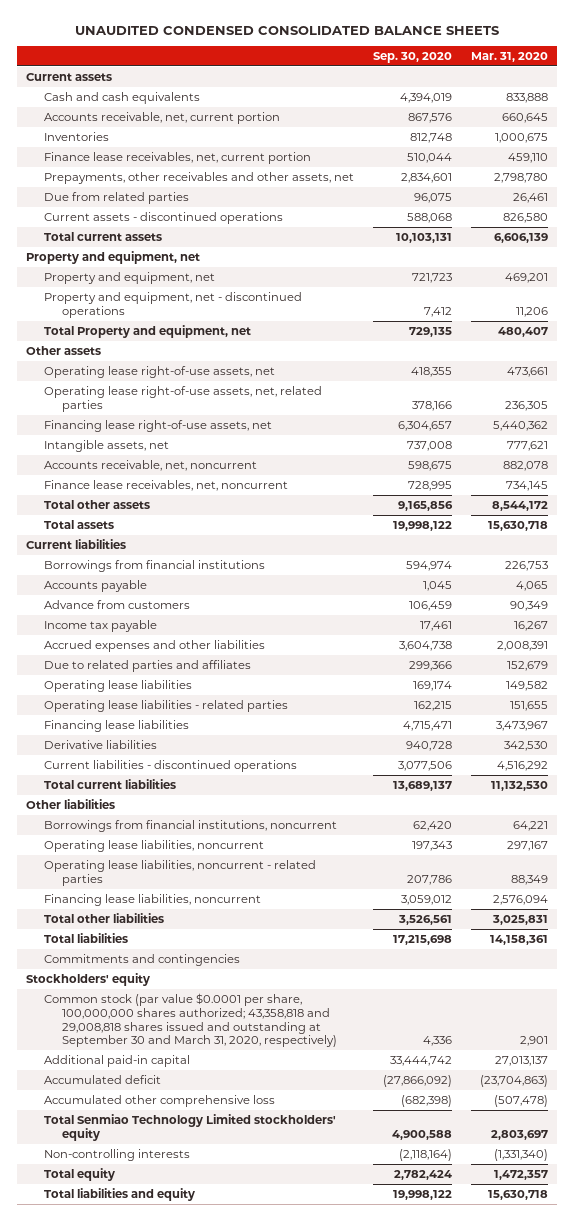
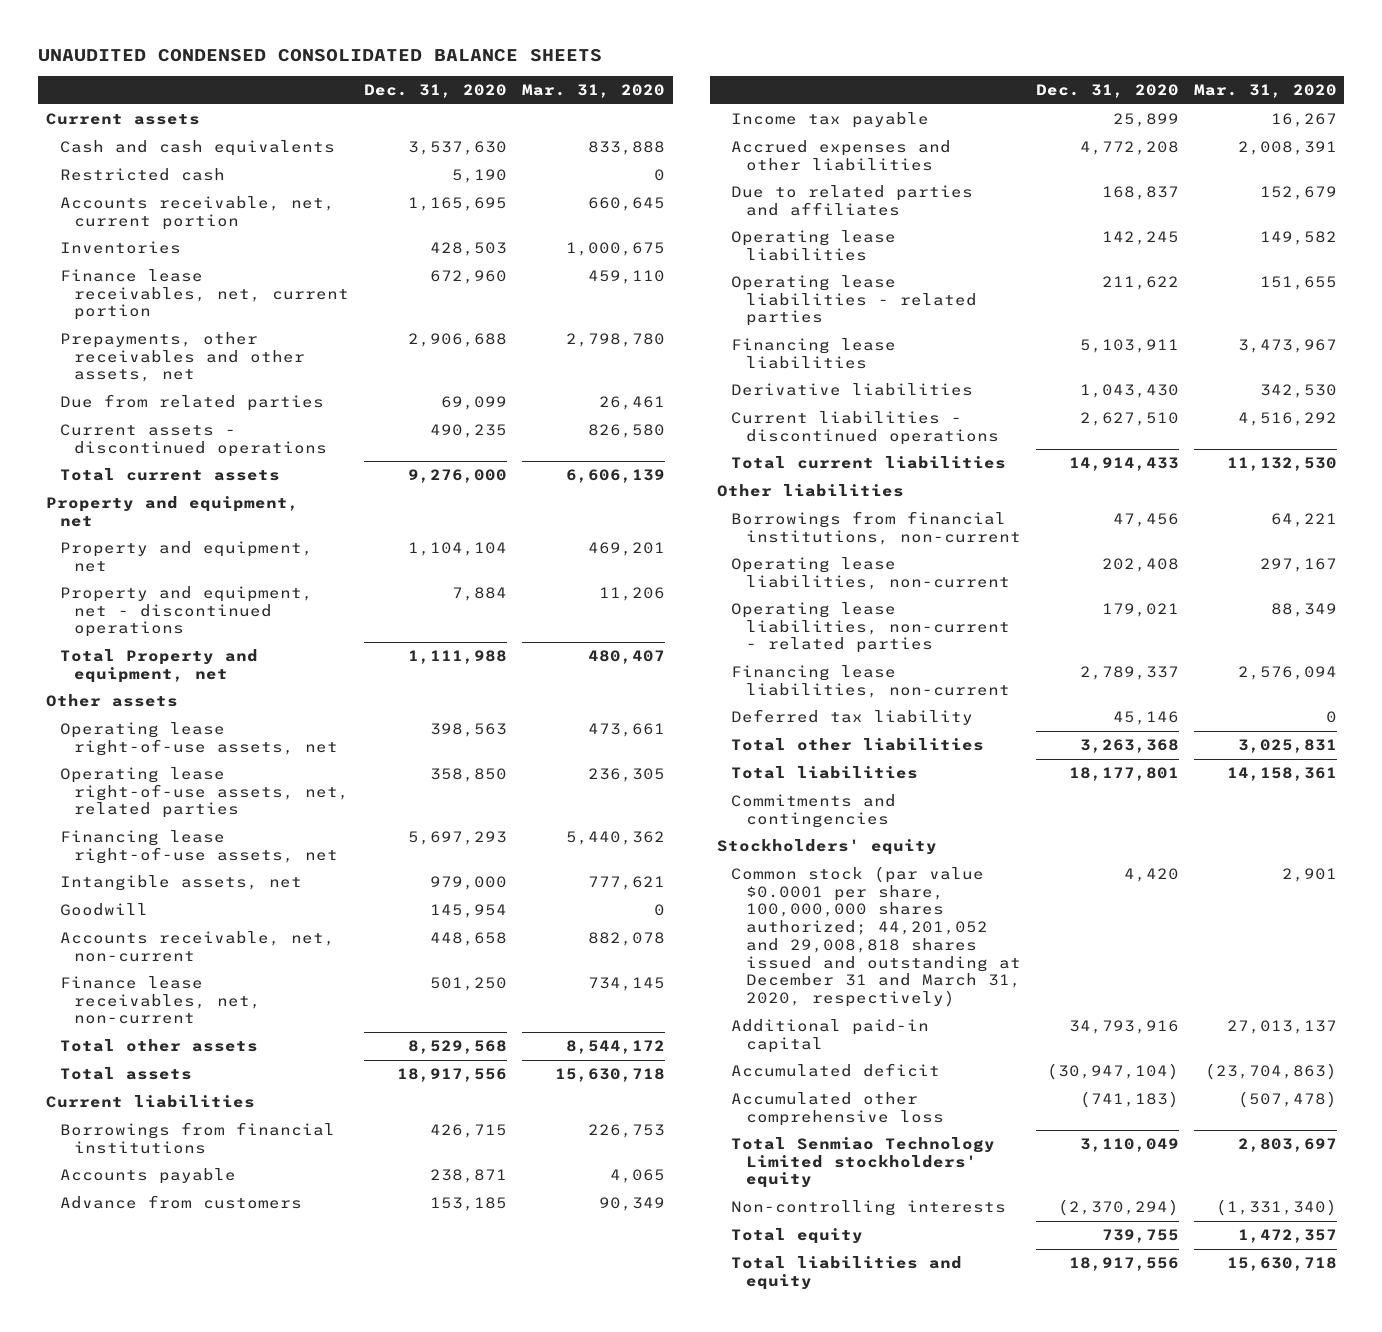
- | Sep. 30, 2020 | Mar. 31, 2020
+ | Dec. 31, 2020 | Mar. 31, 2020
+ Restricted cash | 5,190 | 0
- Accounts receivable, net, noncurrent | 598,675 | 882,078
- Finance lease receivables, net, noncurrent | 728,995 | 734,145
+ Goodwill | 145,954 | 0
+ Accounts receivable, net, non-current | 448,658 | 882,078
+ Finance lease receivables, net, non-current | 501,250 | 734,145
- Borrowings from financial institutions, noncurrent | 62,420 | 64,221
- Operating lease liabilities, noncurrent | 197,343 | 297,167
- Operating lease liabilities, noncurrent - related parties | 207,786 | 88,349
- Financing lease liabilities, noncurrent | 3,059,012 | 2,576,094
+ Borrowings from financial institutions, non-current | 47,456 | 64,221
+ Operating lease liabilities, non-current | 202,408 | 297,167
+ Operating lease liabilities, non-current - related parties | 179,021 | 88,349
+ Financing lease liabilities, non-current | 2,789,337 | 2,576,094
+ Deferred tax liability | 45,146 | 0
- Common stock (par value $0.0001 per share, 100,000,000 shares authorized; 43,358,818 and 29,008,818 shares issued and outstanding at September 30 and March 31, 2020, respectively) | 4,336 | 2,901
+ Common stock (par value $0.0001 per share, 100,000,000 shares authorized; 44,201,052 and 29,008,818 shares issued and outstanding at December 31 and March 31, 2020, respectively) | 4,420 | 2,901

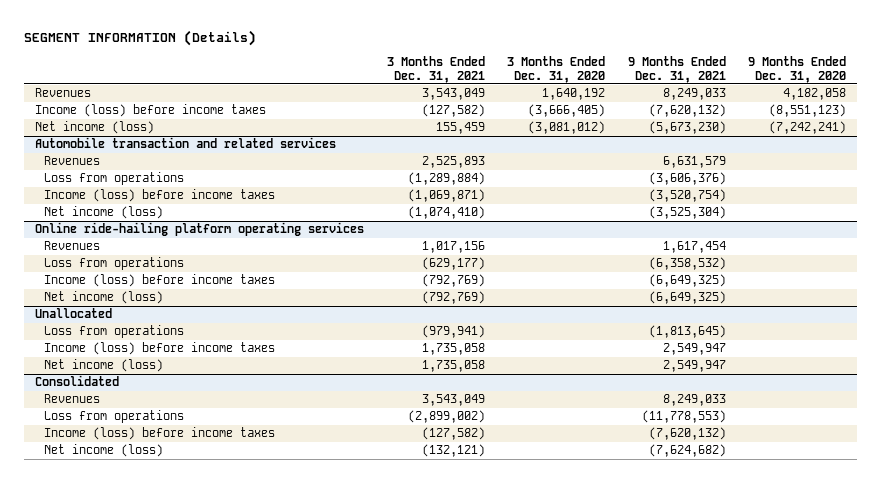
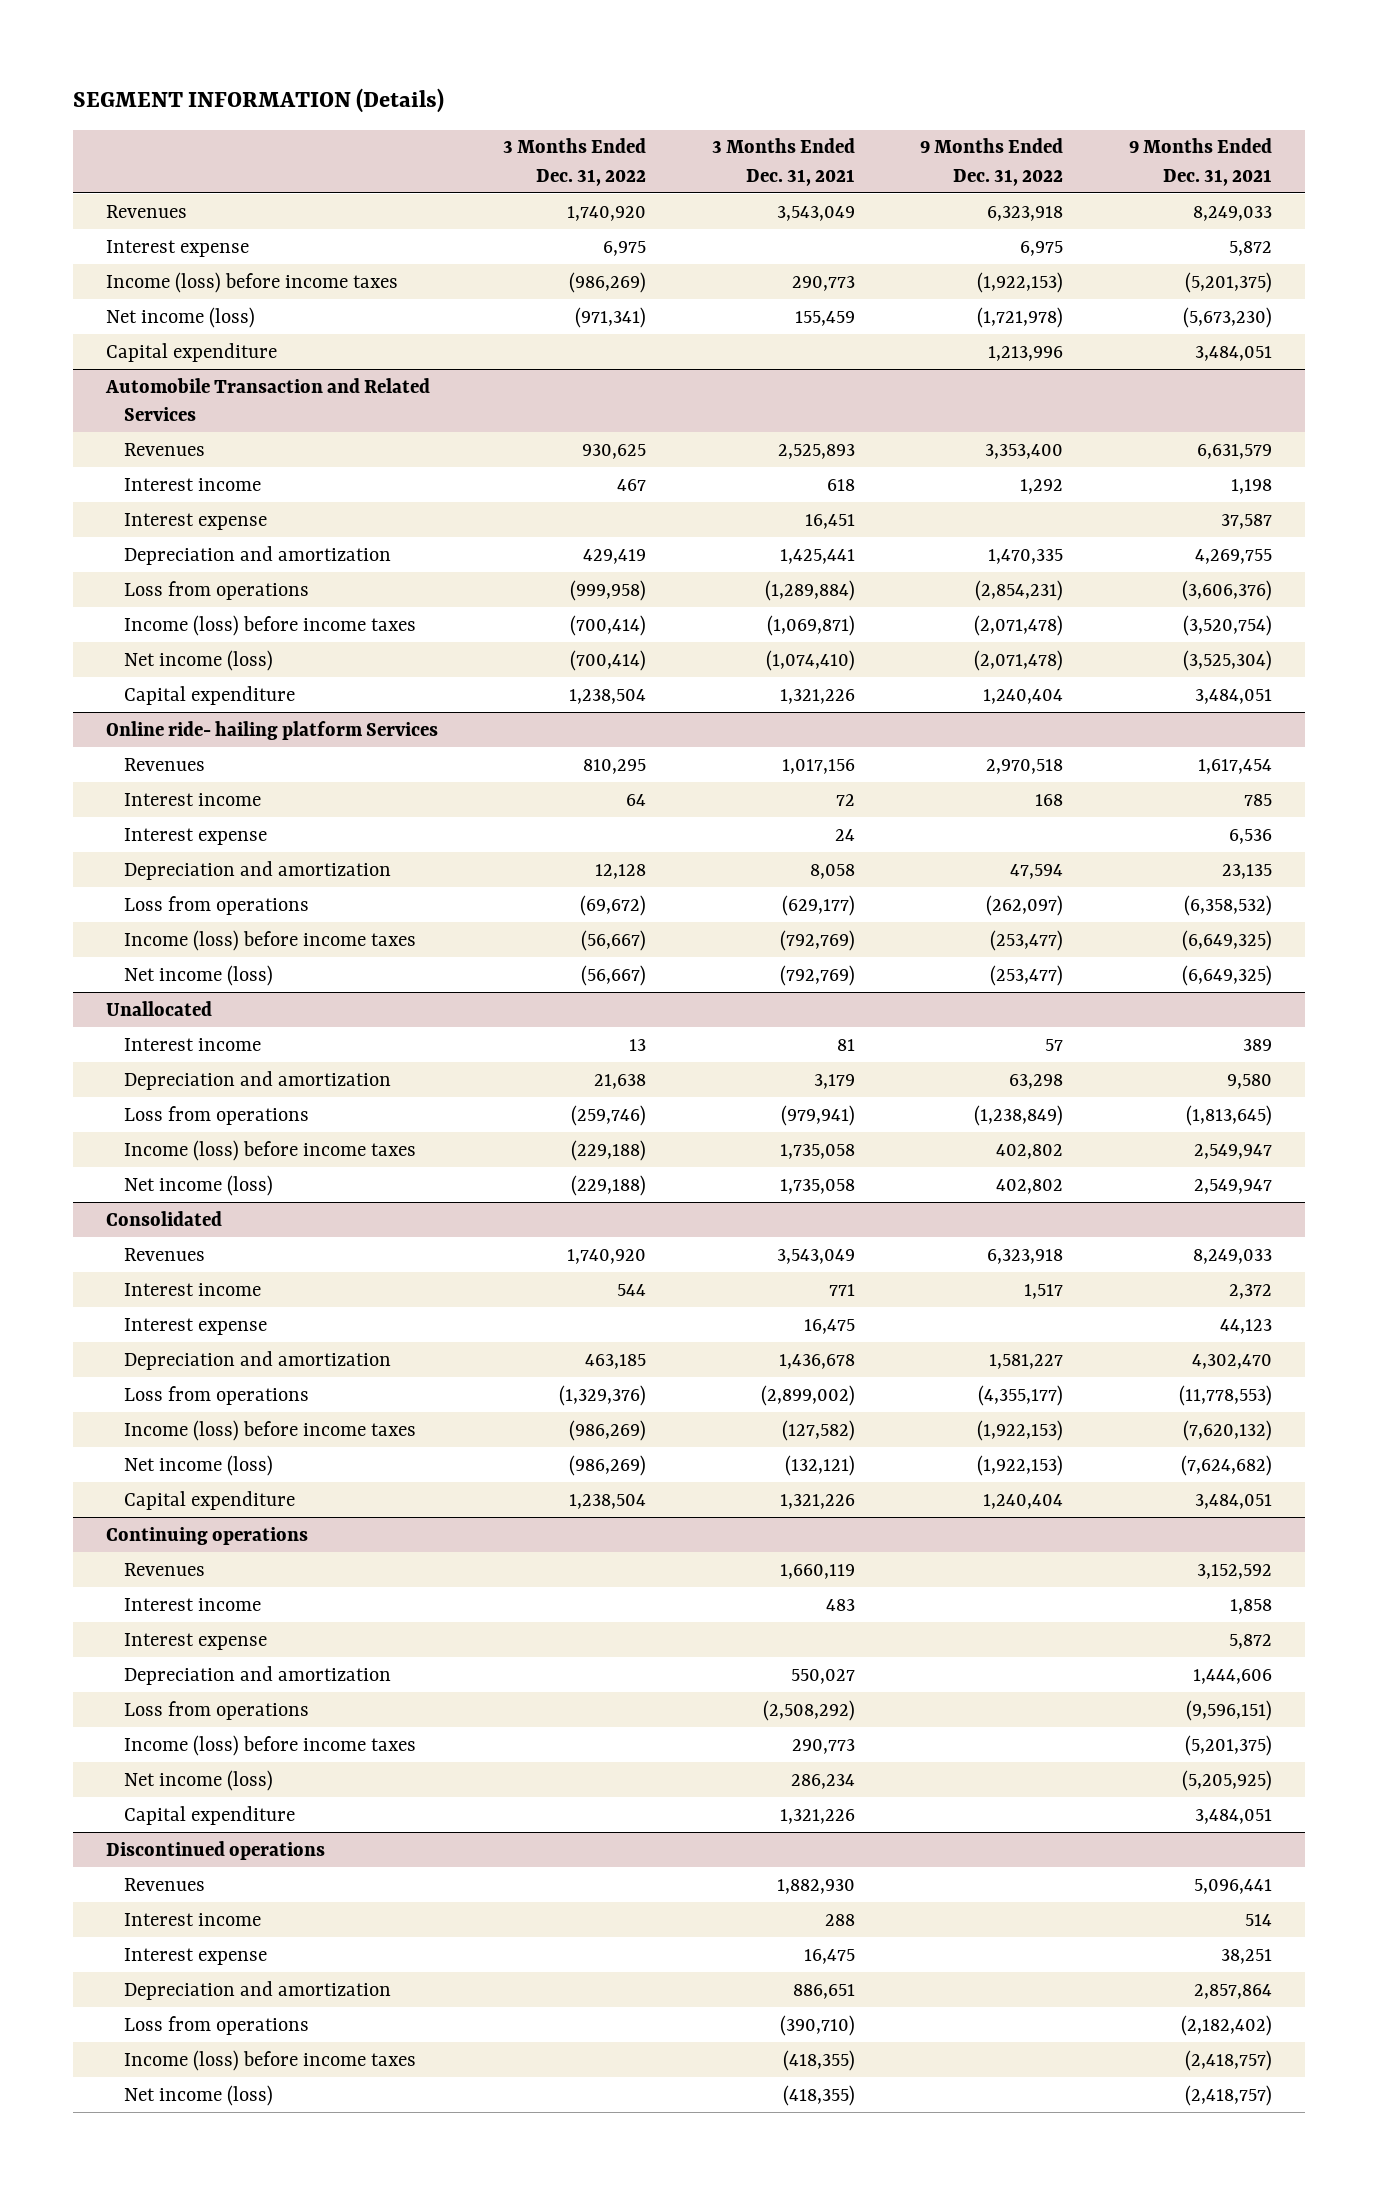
- | 3 Months Ended Dec. 31, 2021 | 3 Months Ended Dec. 31, 2020 | 9 Months Ended Dec. 31, 2021 | 9 Months Ended Dec. 31, 2020
+ | 3 Months Ended Dec. 31, 2022 | 3 Months Ended Dec. 31, 2021 | 9 Months Ended Dec. 31, 2022 | 9 Months Ended Dec. 31, 2021
- Income (loss) before income taxes | (127,582) | (3,666,405) | (7,620,132) | (8,551,123)
+ Interest expense | 6,975 | | 6,975 | 5,872
+ Income (loss) before income taxes | (986,269) | 290,773 | (1,922,153) | (5,201,375)
- Automobile transaction and related services
+ Capital expenditure | | | 1,213,996 | 3,484,051
+ Automobile Transaction and Related Services
+ Interest income | 467 | 618 | 1,292 | 1,198
+ Interest expense | | 16,451 | | 37,587
+ Depreciation and amortization | 429,419 | 1,425,441 | 1,470,335 | 4,269,755
- Online ride-hailing platform operating services
+ Capital expenditure | 1,238,504 | 1,321,226 | 1,240,404 | 3,484,051
+ Online ride- hailing platform Services
+ Interest income | 64 | 72 | 168 | 785
+ Interest expense | | 24 | | 6,536
+ Depreciation and amortization | 12,128 | 8,058 | 47,594 | 23,135
@ Unallocated
+ Interest income | 13 | 81 | 57 | 389
+ Depreciation and amortization | 21,638 | 3,179 | 63,298 | 9,580
@ Consolidated
+ Interest income | 544 | 771 | 1,517 | 2,372
+ Interest expense | | 16,475 | | 44,123
+ Depreciation and amortization | 463,185 | 1,436,678 | 1,581,227 | 4,302,470
+ Capital expenditure | 1,238,504 | 1,321,226 | 1,240,404 | 3,484,051
+ Continuing operations
+ Revenues | | 1,660,119 | | 3,152,592
+ Interest income | | 483 | | 1,858
+ Interest expense | | | | 5,872
+ Depreciation and amortization | | 550,027 | | 1,444,606
+ Loss from operations | | (2,508,292) | | (9,596,151)
+ Income (loss) before income taxes | | 290,773 | | (5,201,375)
+ Net income (loss) | | 286,234 | | (5,205,925)
+ Capital expenditure | | 1,321,226 | | 3,484,051
+ Discontinued operations
+ Revenues | | 1,882,930 | | 5,096,441
+ Interest income | | 288 | | 514
+ Interest expense | | 16,475 | | 38,251
+ Depreciation and amortization | | 886,651 | | 2,857,864
+ Loss from operations | | (390,710) | | (2,182,402)
+ Income (loss) before income taxes | | (418,355) | | (2,418,757)
+ Net income (loss) | | (418,355) | | (2,418,757)

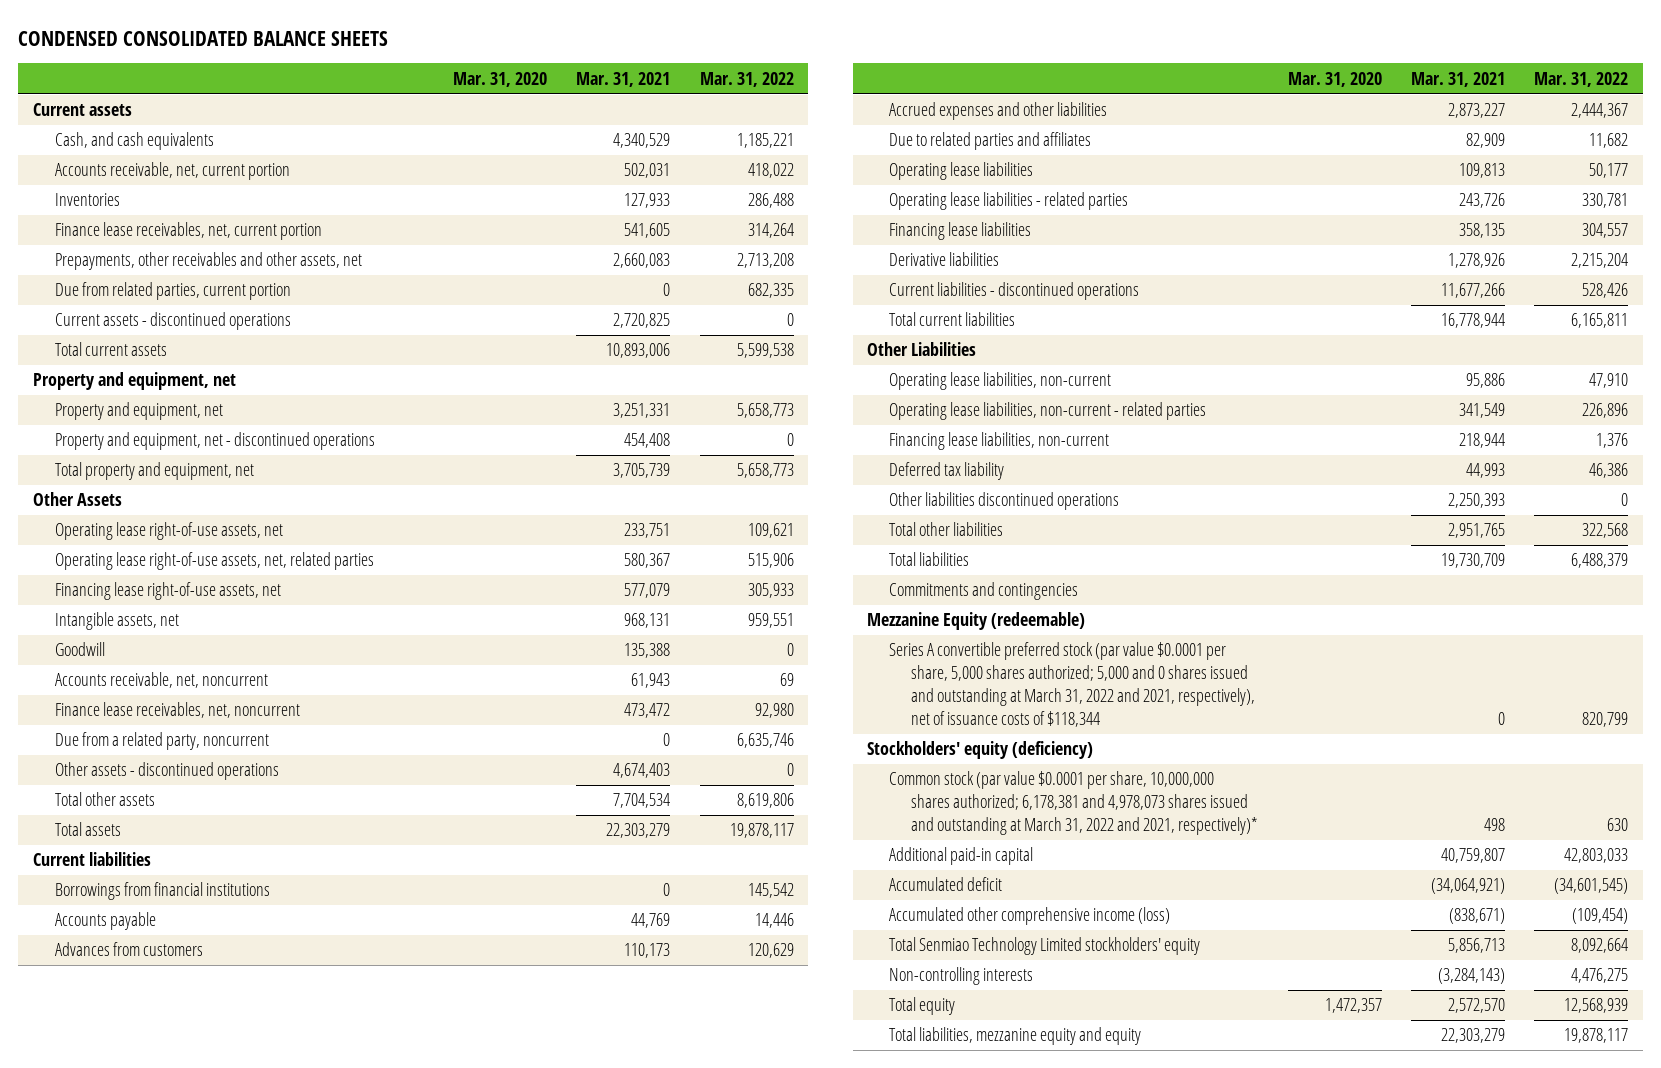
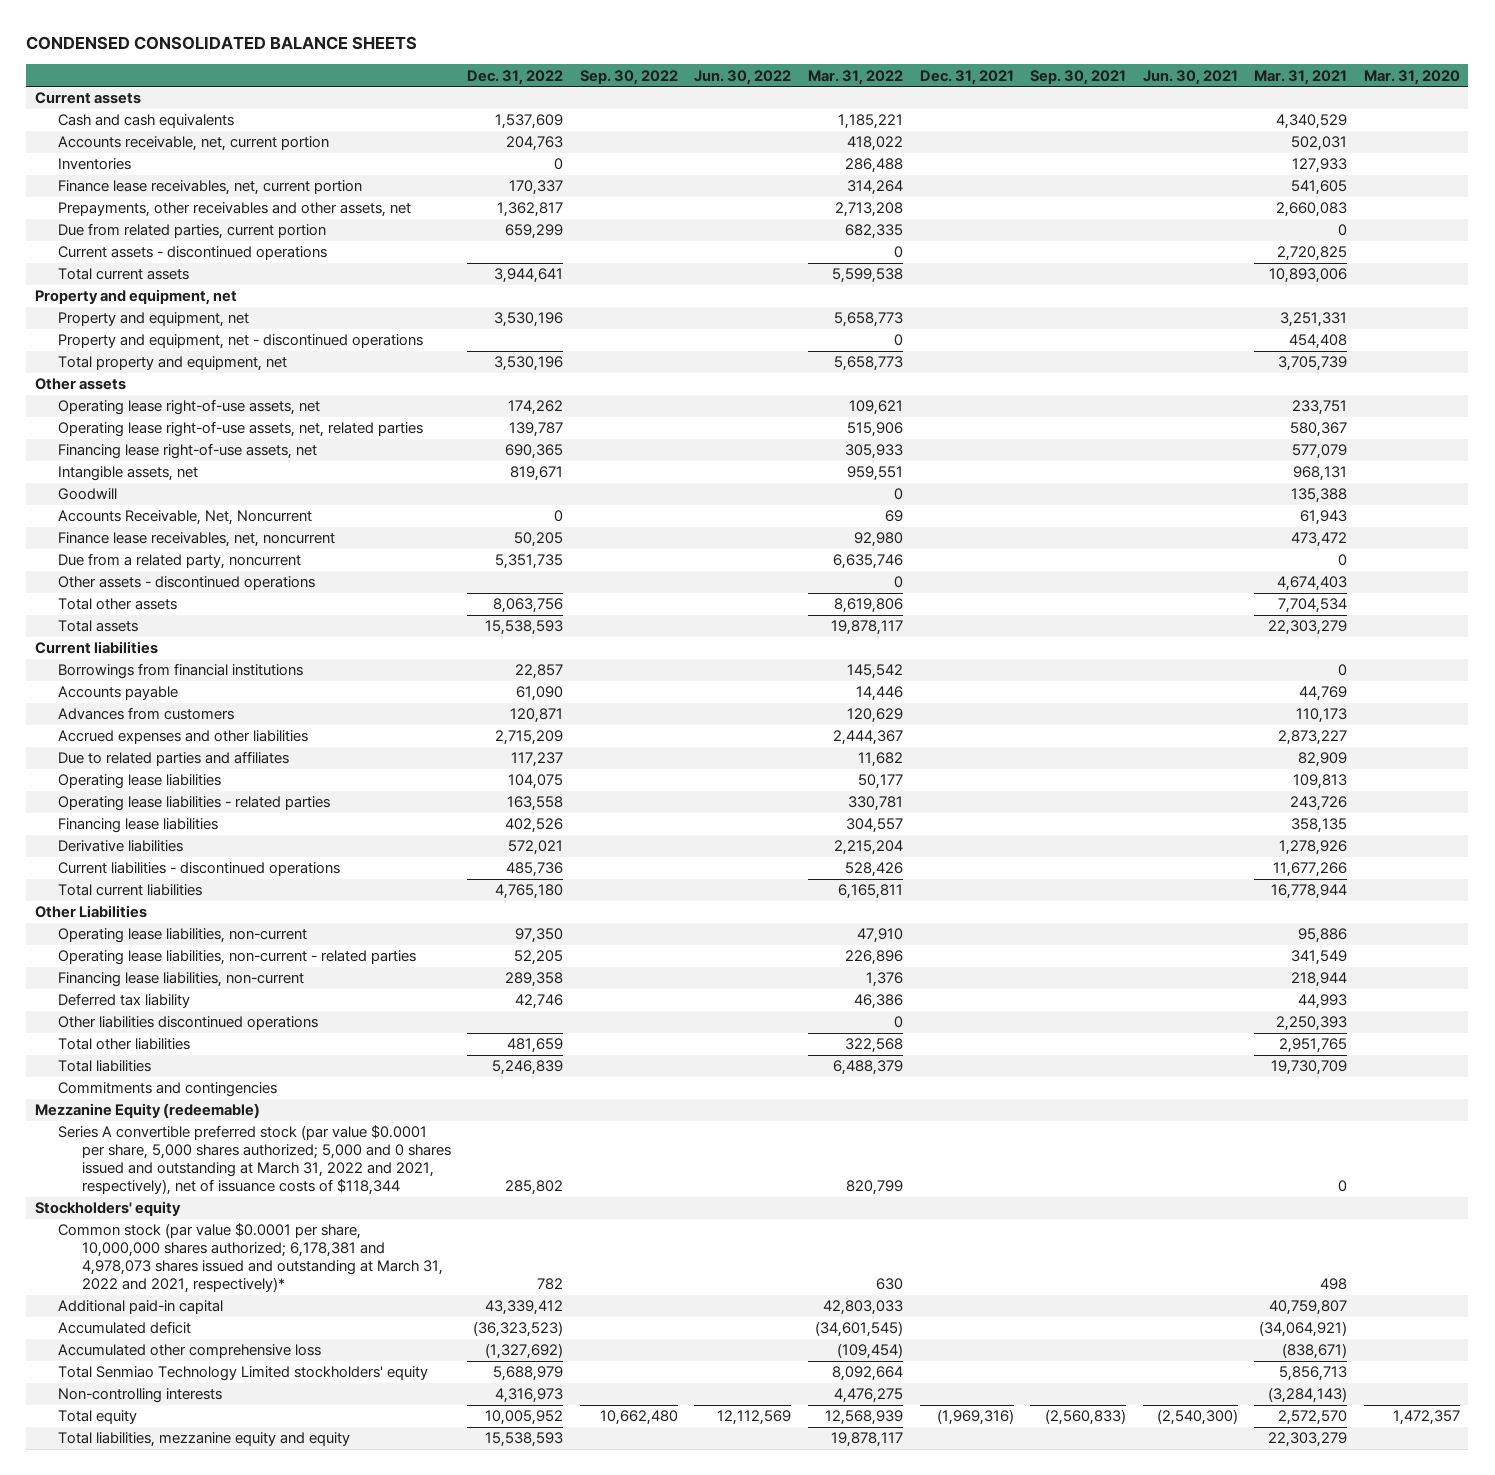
- | Mar. 31, 2020 | Mar. 31, 2021 | Mar. 31, 2022
+ | Dec. 31, 2022 | Sep. 30, 2022 | Jun. 30, 2022 | Mar. 31, 2022 | Dec. 31, 2021 | Sep. 30, 2021 | Jun. 30, 2021 | Mar. 31, 2021 | Mar. 31, 2020
- Cash, and cash equivalents | | 4,340,529 | 1,185,221
+ Cash and cash equivalents | 1,537,609 | | | 1,185,221 | | | | 4,340,529 |
- Other Assets
+ Other assets
- Accounts receivable, net, noncurrent | | 61,943 | 69
+ Accounts Receivable, Net, Noncurrent | 0 | | | 69 | | | | 61,943 |
- Stockholders' equity (deficiency)
+ Stockholders' equity
- Accumulated other comprehensive income (loss) | | (838,671) | (109,454)
+ Accumulated other comprehensive loss | (1,327,692) | | | (109,454) | | | | (838,671) |

